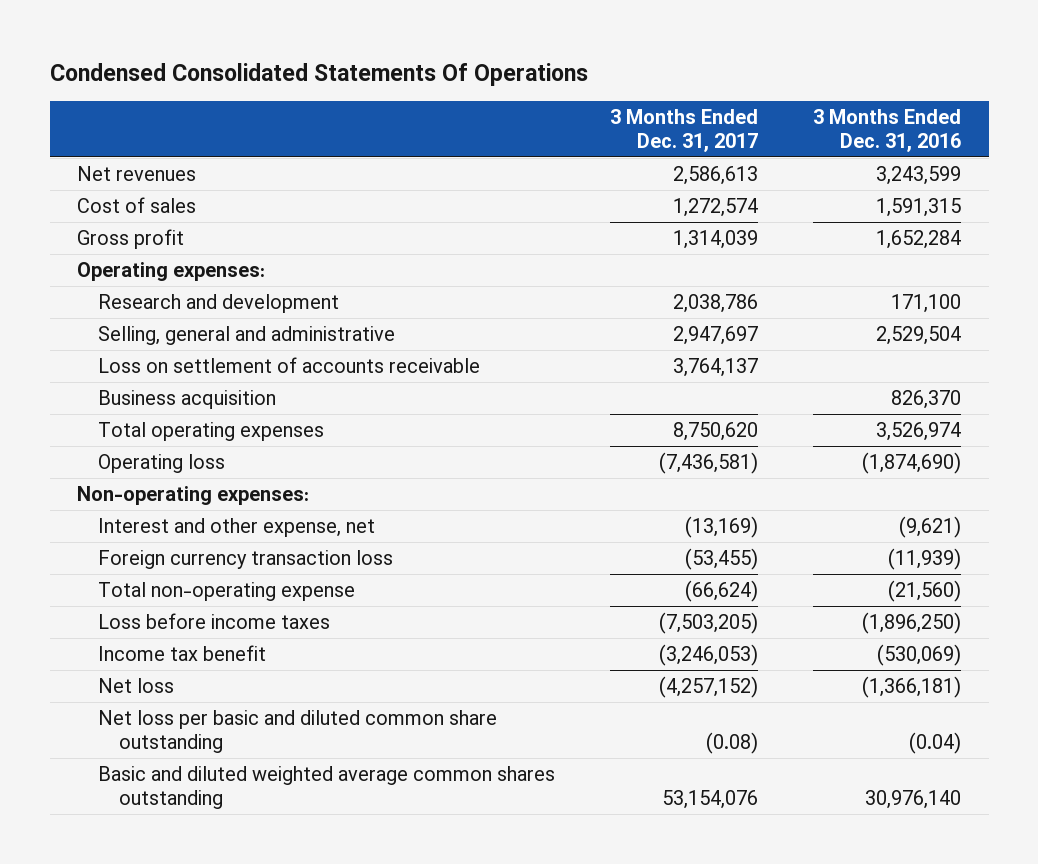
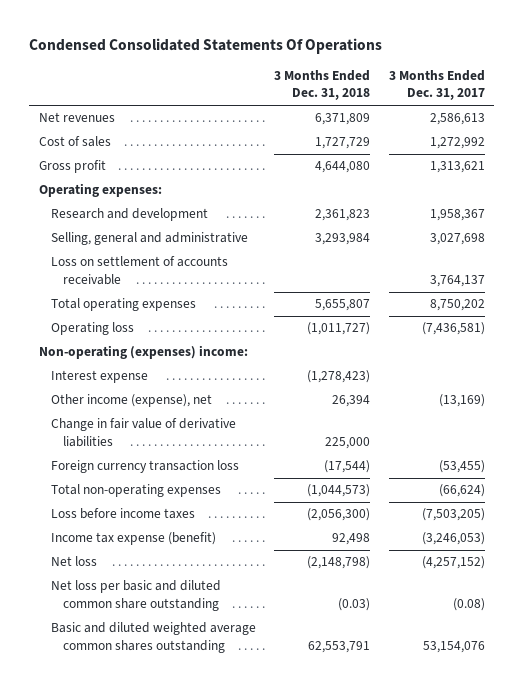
- | 3 Months Ended Dec. 31, 2017 | 3 Months Ended Dec. 31, 2016
+ | 3 Months Ended Dec. 31, 2018 | 3 Months Ended Dec. 31, 2017
- Cost of sales | 1,272,574 | 1,591,315
- Gross profit | 1,314,039 | 1,652,284
+ Cost of sales | 1,727,729 | 1,272,992
+ Gross profit | 4,644,080 | 1,313,621
- Research and development | 2,038,786 | 171,100
- Selling, general and administrative | 2,947,697 | 2,529,504
+ Research and development | 2,361,823 | 1,958,367
+ Selling, general and administrative | 3,293,984 | 3,027,698
- Business acquisition | | 826,370
- Total operating expenses | 8,750,620 | 3,526,974
+ Total operating expenses | 5,655,807 | 8,750,202
- Non-operating expenses:
- Interest and other expense, net | (13,169) | (9,621)
+ Non-operating (expenses) income:
+ Interest expense | (1,278,423) |
+ Other income (expense), net | 26,394 | (13,169)
+ Change in fair value of derivative liabilities | 225,000 |
- Total non-operating expense | (66,624) | (21,560)
+ Total non-operating expenses | (1,044,573) | (66,624)
- Income tax benefit | (3,246,053) | (530,069)
+ Income tax expense (benefit) | 92,498 | (3,246,053)

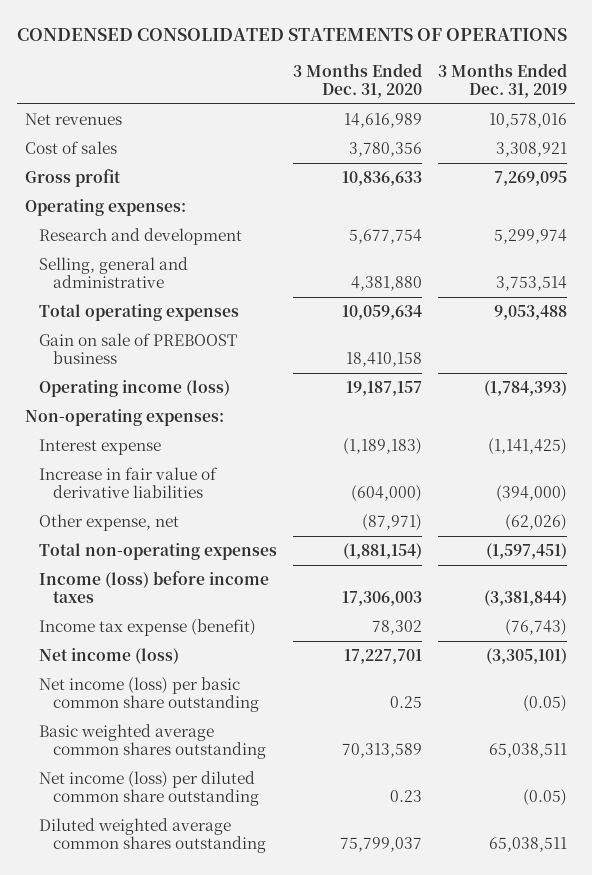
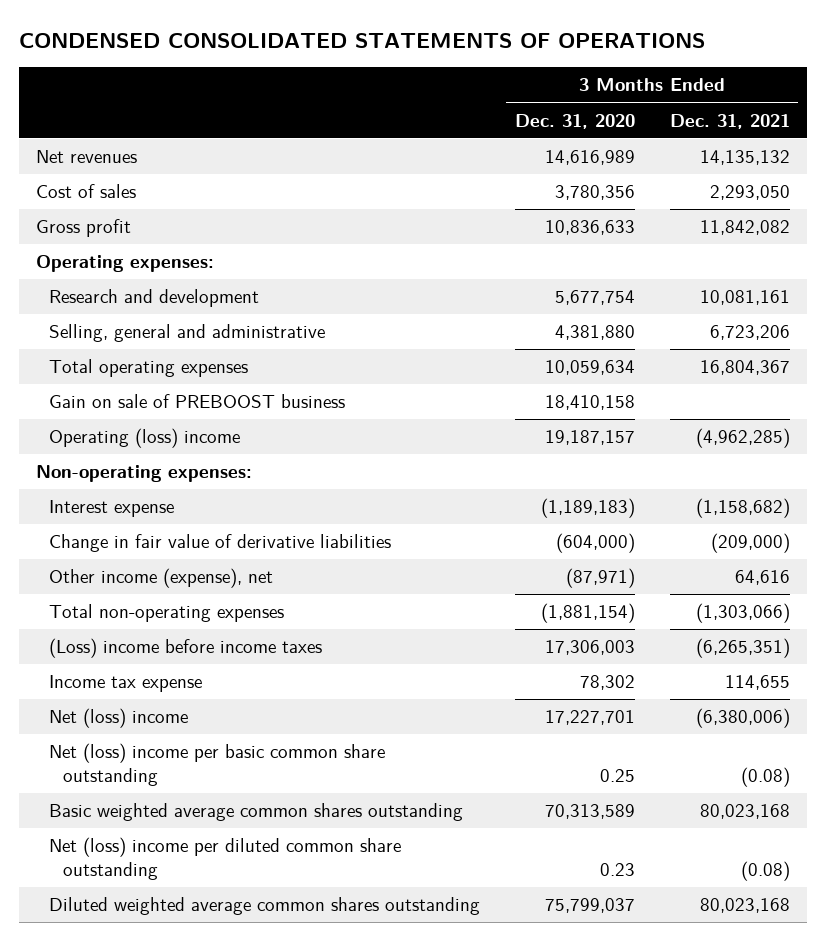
- | 3 Months Ended Dec. 31, 2020 | 3 Months Ended Dec. 31, 2019
+ | 3 Months Ended Dec. 31, 2020 | 3 Months Ended Dec. 31, 2021
- Operating income (loss) | 19,187,157 | (1,784,393)
+ Operating (loss) income | 19,187,157 | (4,962,285)
- Increase in fair value of derivative liabilities | (604,000) | (394,000)
- Other expense, net | (87,971) | (62,026)
+ Change in fair value of derivative liabilities | (604,000) | (209,000)
+ Other income (expense), net | (87,971) | 64,616
- Income (loss) before income taxes | 17,306,003 | (3,381,844)
- Income tax expense (benefit) | 78,302 | (76,743)
- Net income (loss) | 17,227,701 | (3,305,101)
- Net income (loss) per basic common share outstanding | 0.25 | (0.05)
+ (Loss) income before income taxes | 17,306,003 | (6,265,351)
+ Income tax expense | 78,302 | 114,655
+ Net (loss) income | 17,227,701 | (6,380,006)
+ Net (loss) income per basic common share outstanding | 0.25 | (0.08)
- Net income (loss) per diluted common share outstanding | 0.23 | (0.05)
+ Net (loss) income per diluted common share outstanding | 0.23 | (0.08)

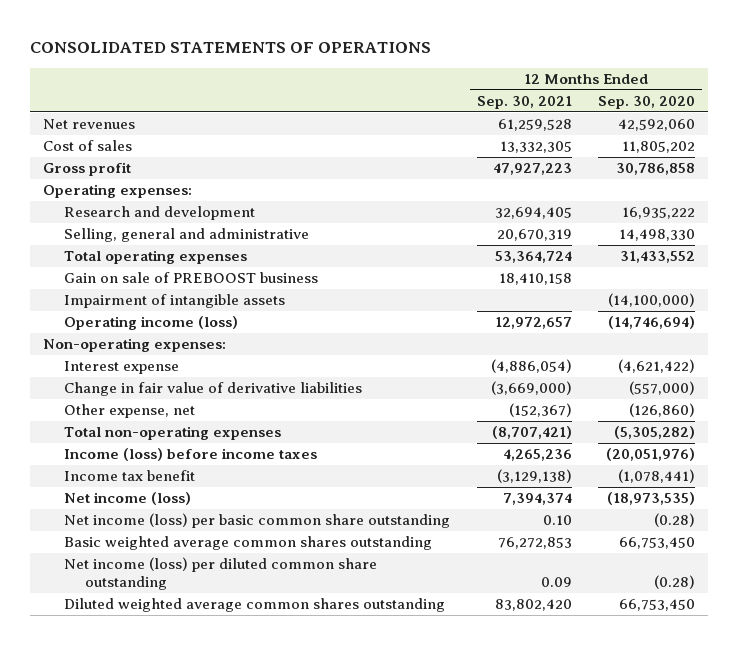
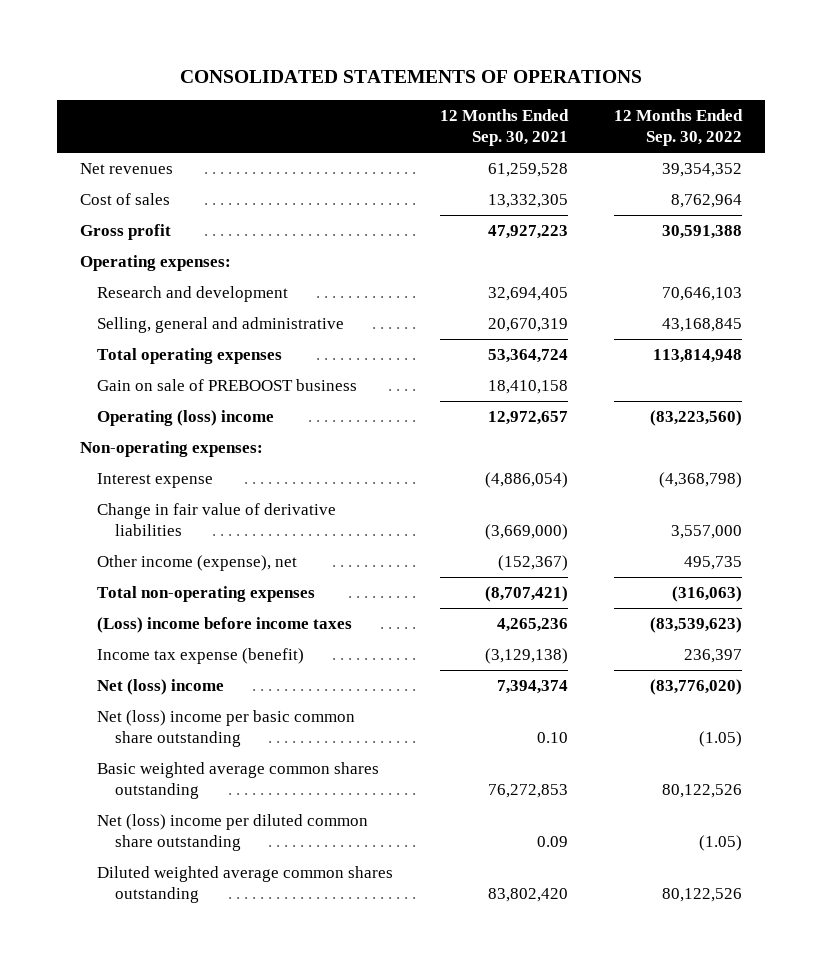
- | 12 Months Ended Sep. 30, 2021 | 12 Months Ended Sep. 30, 2020
+ | 12 Months Ended Sep. 30, 2021 | 12 Months Ended Sep. 30, 2022
- Impairment of intangible assets | | (14,100,000)
- Operating income (loss) | 12,972,657 | (14,746,694)
+ Operating (loss) income | 12,972,657 | (83,223,560)
- Other expense, net | (152,367) | (126,860)
+ Other income (expense), net | (152,367) | 495,735
- Income (loss) before income taxes | 4,265,236 | (20,051,976)
- Income tax benefit | (3,129,138) | (1,078,441)
- Net income (loss) | 7,394,374 | (18,973,535)
- Net income (loss) per basic common share outstanding | 0.10 | (0.28)
+ (Loss) income before income taxes | 4,265,236 | (83,539,623)
+ Income tax expense (benefit) | (3,129,138) | 236,397
+ Net (loss) income | 7,394,374 | (83,776,020)
+ Net (loss) income per basic common share outstanding | 0.10 | (1.05)
- Net income (loss) per diluted common share outstanding | 0.09 | (0.28)
+ Net (loss) income per diluted common share outstanding | 0.09 | (1.05)

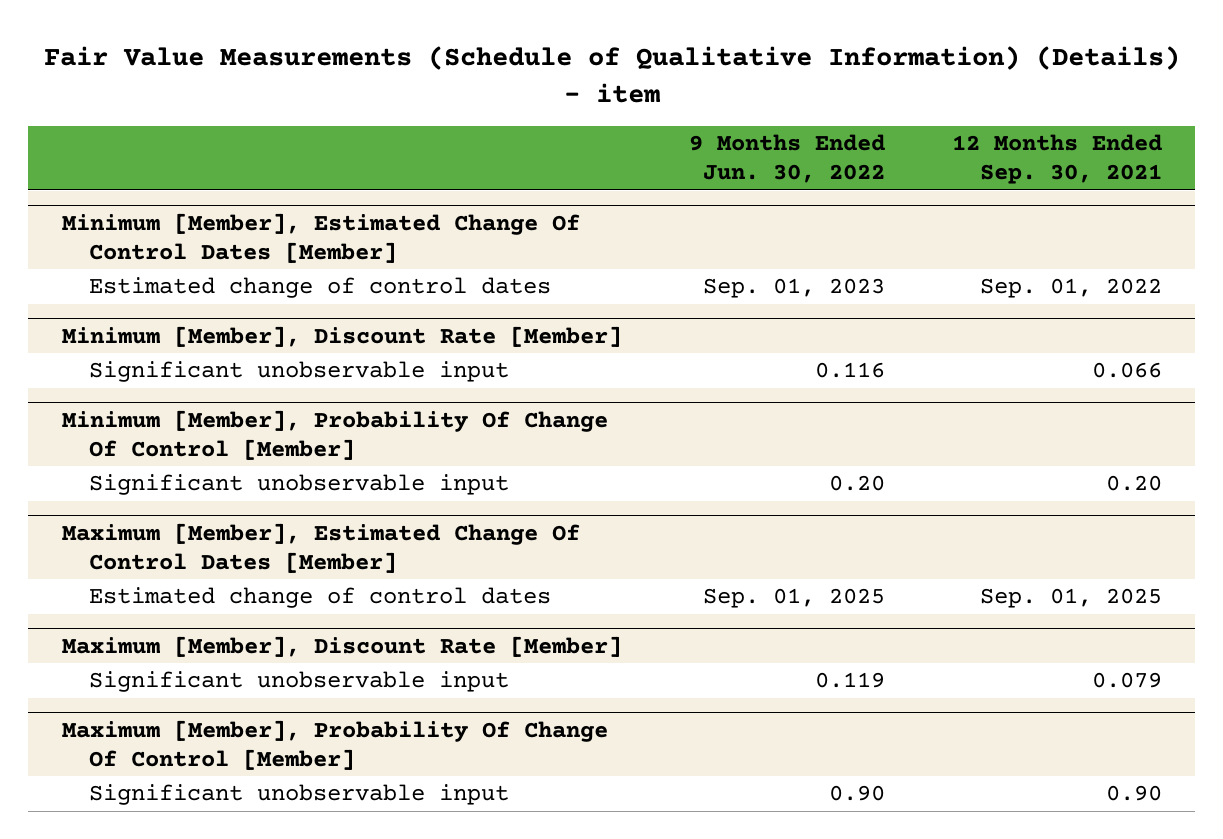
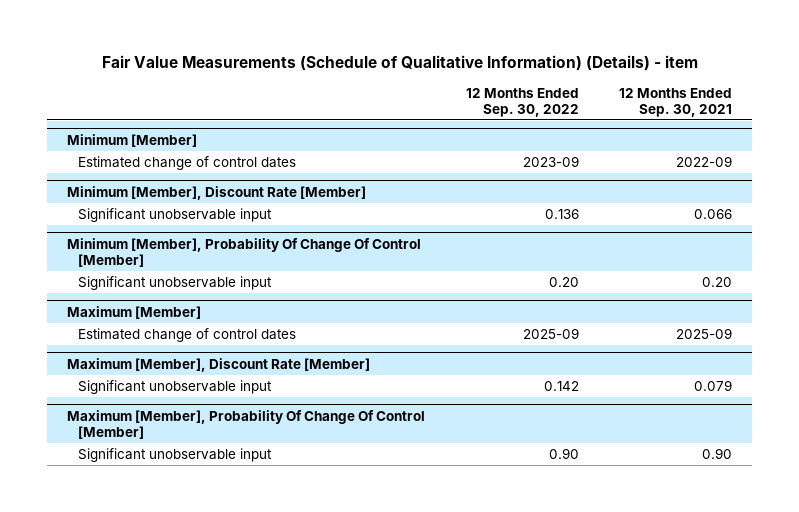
- | 9 Months Ended Jun. 30, 2022 | 12 Months Ended Sep. 30, 2021
+ | 12 Months Ended Sep. 30, 2022 | 12 Months Ended Sep. 30, 2021
- Minimum [Member], Estimated Change Of Control Dates [Member]
- Estimated change of control dates | Sep. 01, 2023 | Sep. 01, 2022
+ Minimum [Member]
+ Estimated change of control dates | 2023-09 | 2022-09
- Maximum [Member], Estimated Change Of Control Dates [Member]
- Estimated change of control dates | Sep. 01, 2025 | Sep. 01, 2025
+ Maximum [Member]
+ Estimated change of control dates | 2025-09 | 2025-09

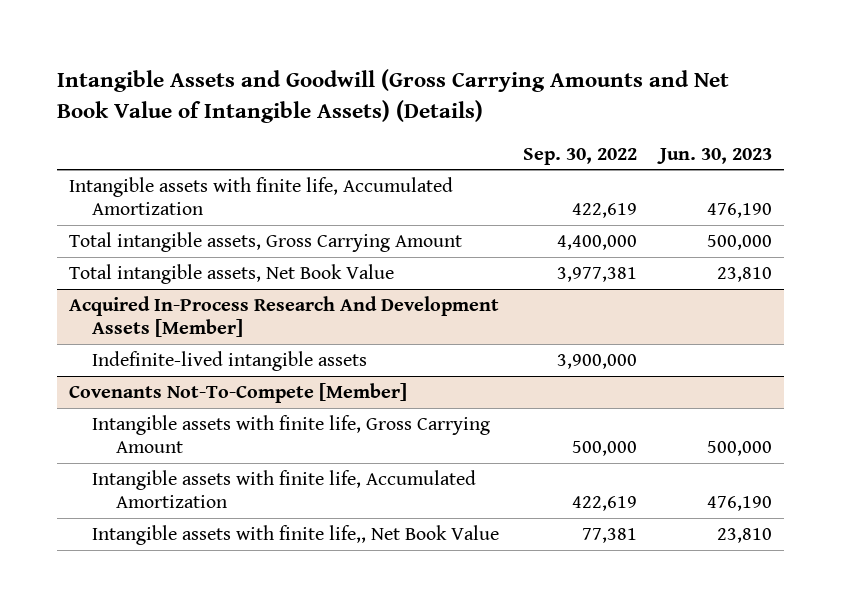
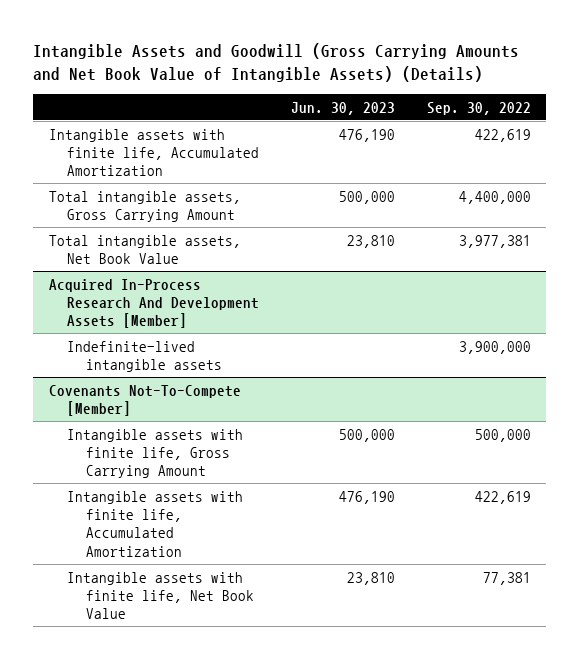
- | Sep. 30, 2022 | Jun. 30, 2023
+ | Jun. 30, 2023 | Sep. 30, 2022
@ Covenants Not-To-Compete [Member]
- Intangible assets with finite life,, Net Book Value | 77,381 | 23,810
+ Intangible assets with finite life, Net Book Value | 23,810 | 77,381

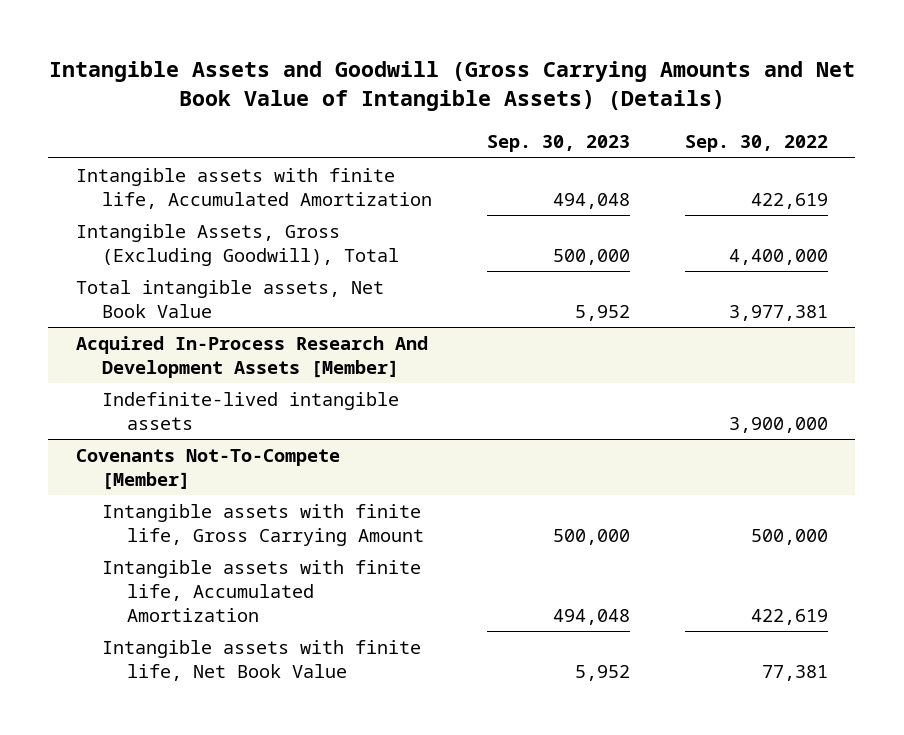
- | Jun. 30, 2023 | Sep. 30, 2022
+ | Sep. 30, 2023 | Sep. 30, 2022
- Total intangible assets, Gross Carrying Amount | 500,000 | 4,400,000
+ Intangible Assets, Gross (Excluding Goodwill), Total | 500,000 | 4,400,000

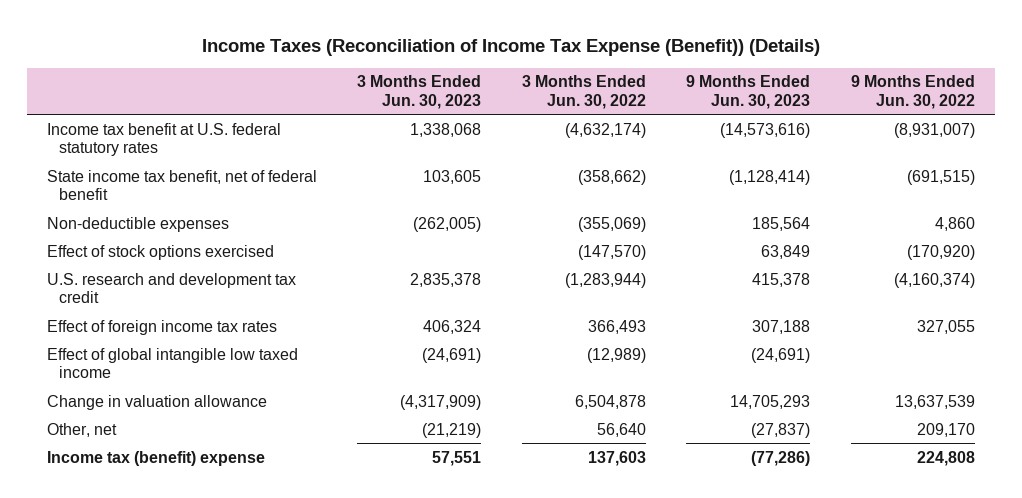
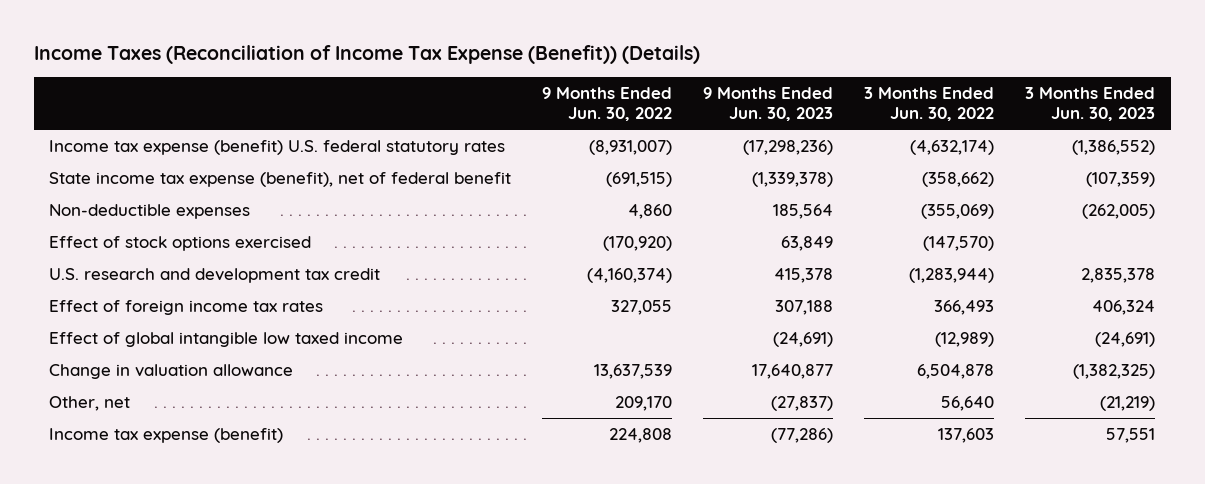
- | 3 Months Ended Jun. 30, 2023 | 3 Months Ended Jun. 30, 2022 | 9 Months Ended Jun. 30, 2023 | 9 Months Ended Jun. 30, 2022
+ | 9 Months Ended Jun. 30, 2022 | 9 Months Ended Jun. 30, 2023 | 3 Months Ended Jun. 30, 2022 | 3 Months Ended Jun. 30, 2023
- Income tax benefit at U.S. federal statutory rates | 1,338,068 | (4,632,174) | (14,573,616) | (8,931,007)
- State income tax benefit, net of federal benefit | 103,605 | (358,662) | (1,128,414) | (691,515)
+ Income tax expense (benefit) U.S. federal statutory rates | (8,931,007) | (17,298,236) | (4,632,174) | (1,386,552)
+ State income tax expense (benefit), net of federal benefit | (691,515) | (1,339,378) | (358,662) | (107,359)
- Change in valuation allowance | (4,317,909) | 6,504,878 | 14,705,293 | 13,637,539
+ Change in valuation allowance | 13,637,539 | 17,640,877 | 6,504,878 | (1,382,325)
- Income tax (benefit) expense | 57,551 | 137,603 | (77,286) | 224,808
+ Income tax expense (benefit) | 224,808 | (77,286) | 137,603 | 57,551

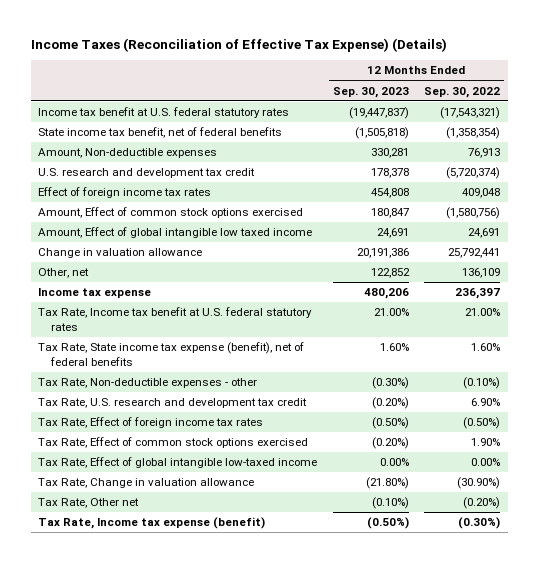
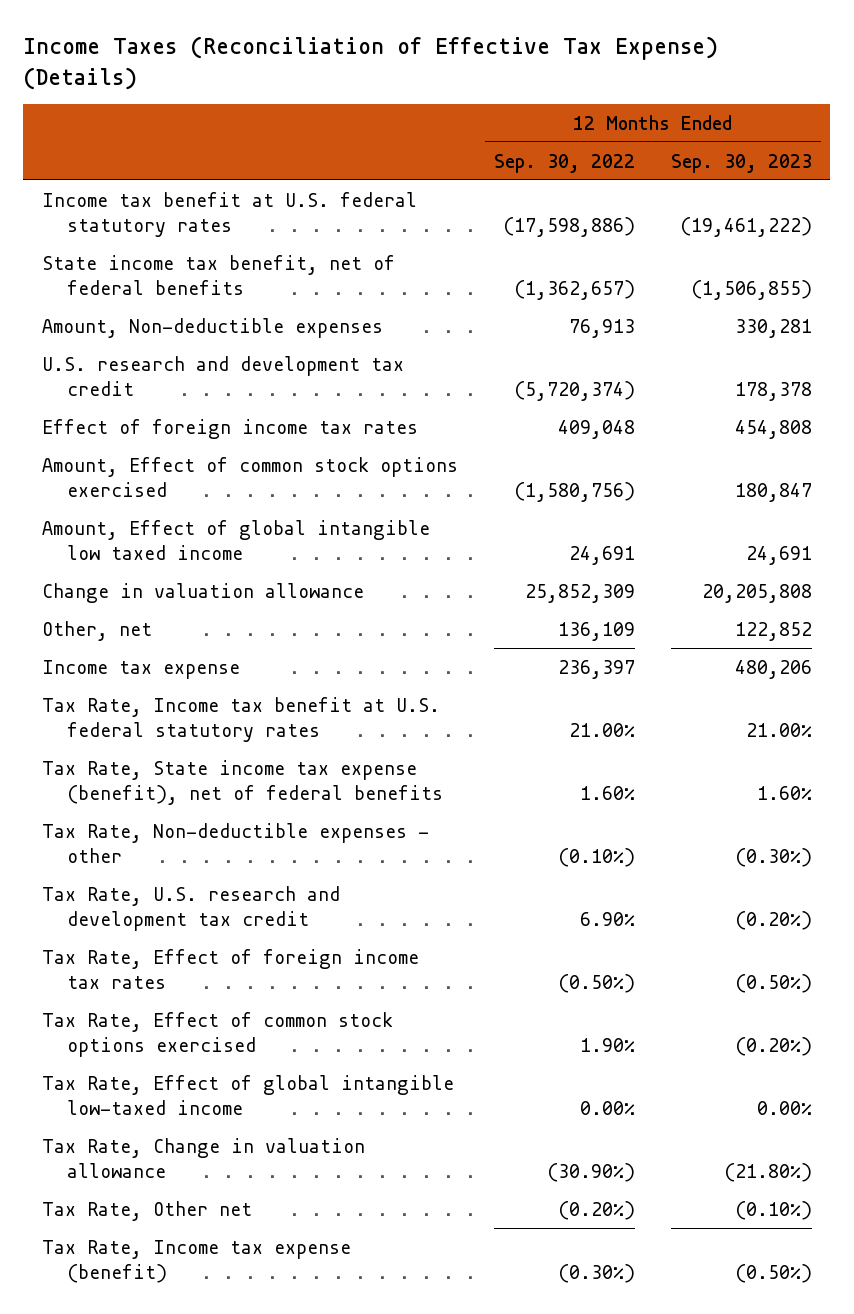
- | 12 Months Ended Sep. 30, 2023 | 12 Months Ended Sep. 30, 2022
+ | 12 Months Ended Sep. 30, 2022 | 12 Months Ended Sep. 30, 2023
- Income tax benefit at U.S. federal statutory rates | (19,447,837) | (17,543,321)
- State income tax benefit, net of federal benefits | (1,505,818) | (1,358,354)
+ Income tax benefit at U.S. federal statutory rates | (17,598,886) | (19,461,222)
+ State income tax benefit, net of federal benefits | (1,362,657) | (1,506,855)
- Change in valuation allowance | 20,191,386 | 25,792,441
+ Change in valuation allowance | 25,852,309 | 20,205,808

